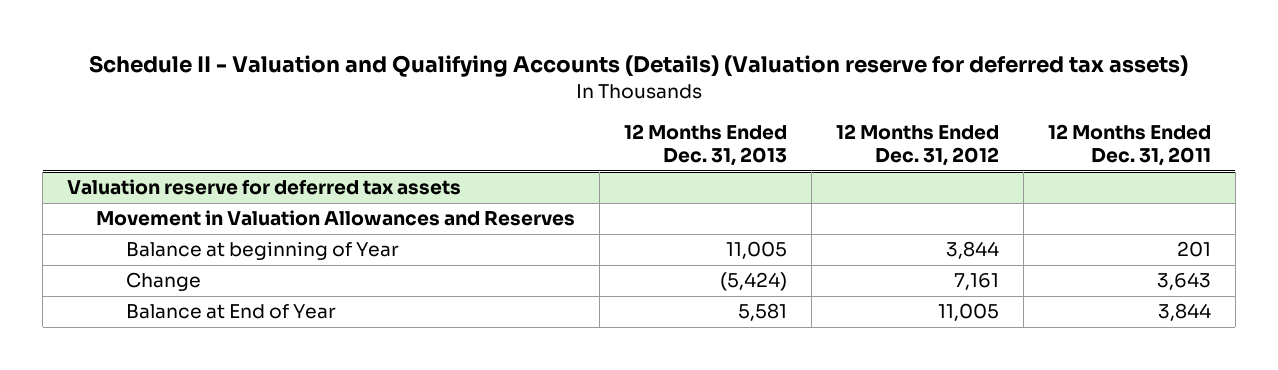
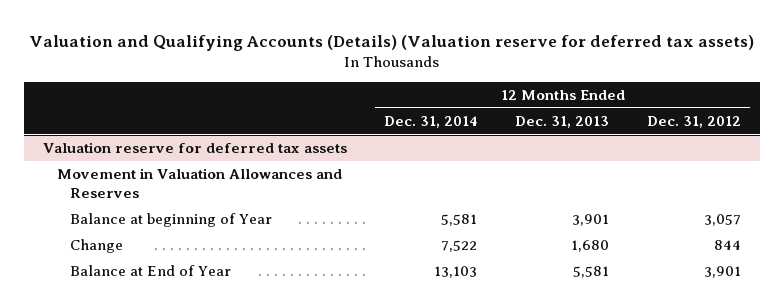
- Schedule II - Valuation and Qualifying Accounts (Details) (Valuation reserve for deferred tax assets)
+ Valuation and Qualifying Accounts (Details) (Valuation reserve for deferred tax assets)
- | 12 Months Ended Dec. 31, 2013 | 12 Months Ended Dec. 31, 2012 | 12 Months Ended Dec. 31, 2011
+ | 12 Months Ended Dec. 31, 2014 | 12 Months Ended Dec. 31, 2013 | 12 Months Ended Dec. 31, 2012
@ Valuation reserve for deferred tax assets
- Balance at beginning of Year | 11,005 | 3,844 | 201
- Change | (5,424) | 7,161 | 3,643
- Balance at End of Year | 5,581 | 11,005 | 3,844
+ Balance at beginning of Year | 5,581 | 3,901 | 3,057
+ Change | 7,522 | 1,680 | 844
+ Balance at End of Year | 13,103 | 5,581 | 3,901

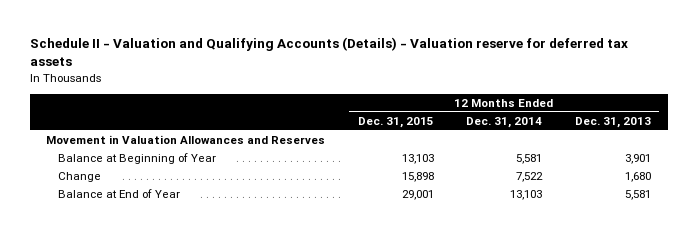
- Valuation and Qualifying Accounts (Details) (Valuation reserve for deferred tax assets)
+ Schedule II - Valuation and Qualifying Accounts (Details) - Valuation reserve for deferred tax assets
- | 12 Months Ended Dec. 31, 2014 | 12 Months Ended Dec. 31, 2013 | 12 Months Ended Dec. 31, 2012
+ | 12 Months Ended Dec. 31, 2015 | 12 Months Ended Dec. 31, 2014 | 12 Months Ended Dec. 31, 2013
- Valuation reserve for deferred tax assets
- Balance at beginning of Year | 5,581 | 3,901 | 3,057
+ Balance at Beginning of Year | 13,103 | 5,581 | 3,901

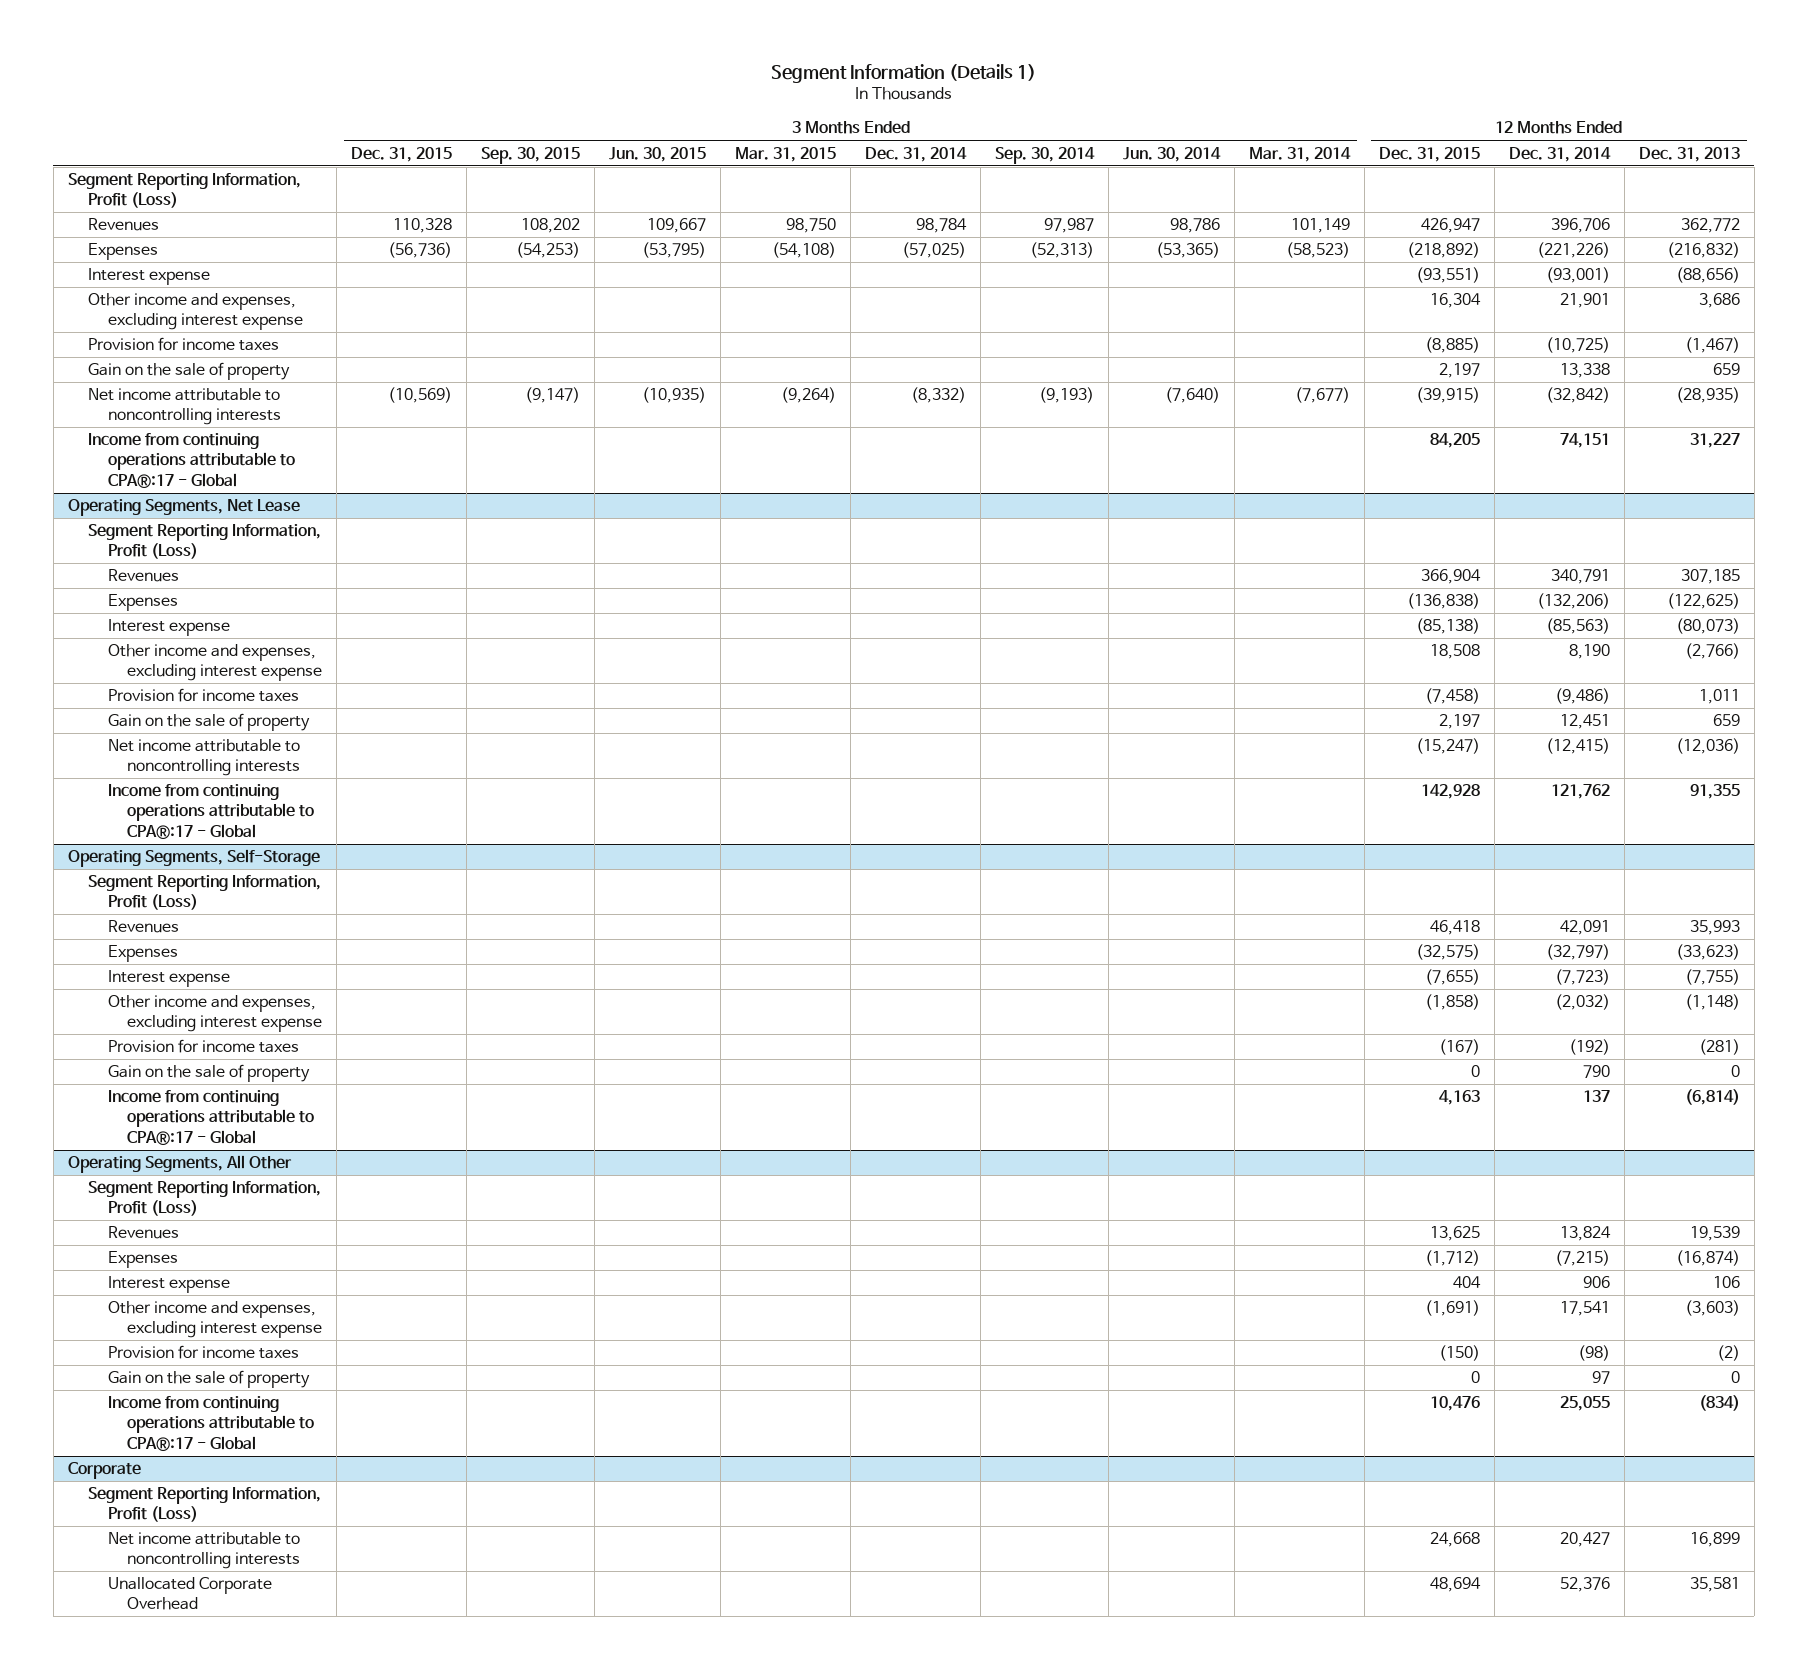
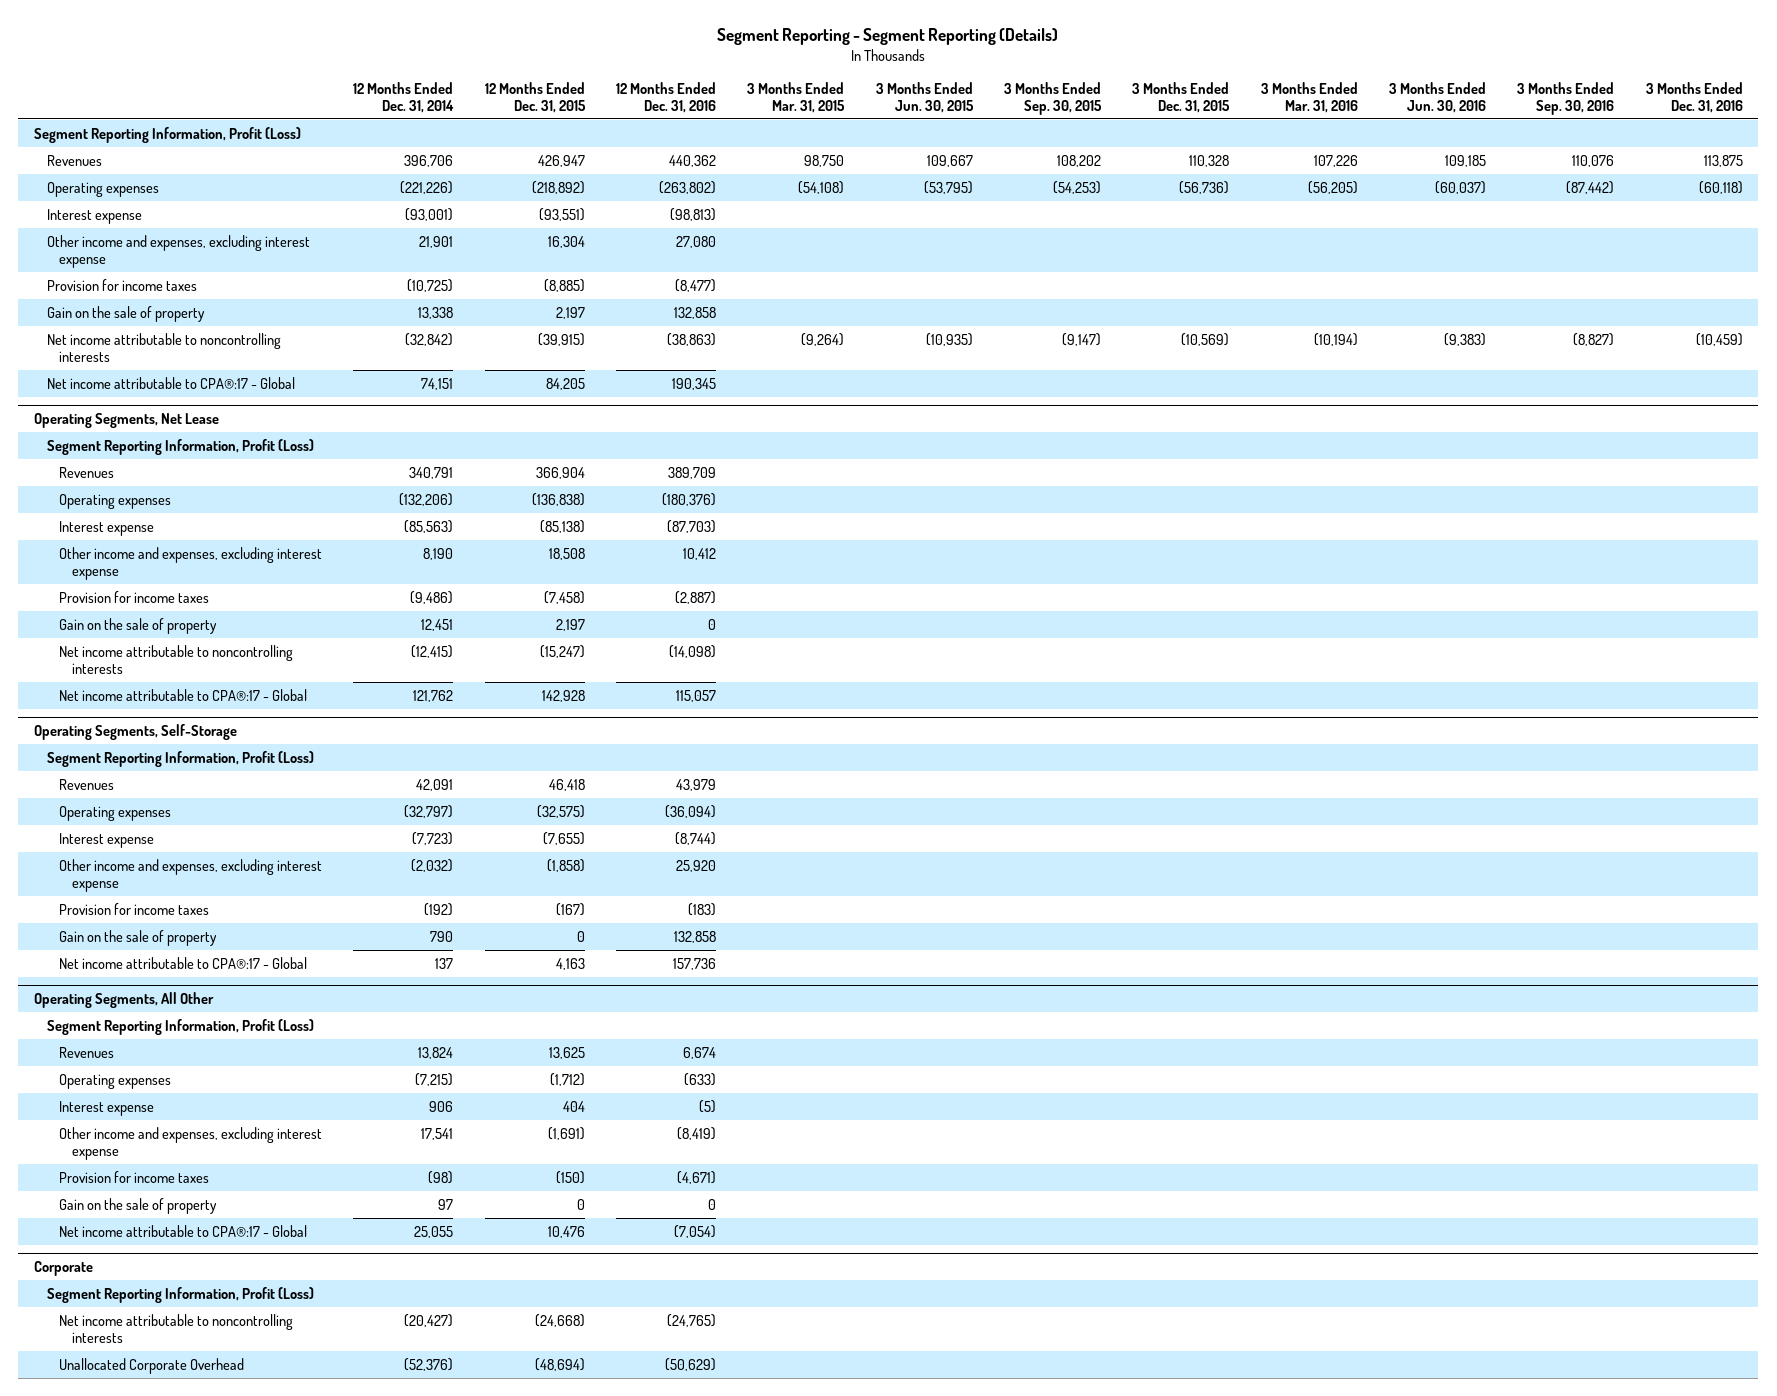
- Segment Information (Details 1)
+ Segment Reporting - Segment Reporting (Details)
- | 3 Months Ended Dec. 31, 2015 | 3 Months Ended Sep. 30, 2015 | 3 Months Ended Jun. 30, 2015 | 3 Months Ended Mar. 31, 2015 | 3 Months Ended Dec. 31, 2014 | 3 Months Ended Sep. 30, 2014 | 3 Months Ended Jun. 30, 2014 | 3 Months Ended Mar. 31, 2014 | 12 Months Ended Dec. 31, 2015 | 12 Months Ended Dec. 31, 2014 | 12 Months Ended Dec. 31, 2013
+ | 12 Months Ended Dec. 31, 2014 | 12 Months Ended Dec. 31, 2015 | 12 Months Ended Dec. 31, 2016 | 3 Months Ended Mar. 31, 2015 | 3 Months Ended Jun. 30, 2015 | 3 Months Ended Sep. 30, 2015 | 3 Months Ended Dec. 31, 2015 | 3 Months Ended Mar. 31, 2016 | 3 Months Ended Jun. 30, 2016 | 3 Months Ended Sep. 30, 2016 | 3 Months Ended Dec. 31, 2016
- Expenses | (56,736) | (54,253) | (53,795) | (54,108) | (57,025) | (52,313) | (53,365) | (58,523) | (218,892) | (221,226) | (216,832)
+ Operating expenses | (221,226) | (218,892) | (263,802) | (54,108) | (53,795) | (54,253) | (56,736) | (56,205) | (60,037) | (87,442) | (60,118)
- Income from continuing operations attributable to CPA®:17 - Global | | | | | | | | | 84,205 | 74,151 | 31,227
+ Net income attributable to CPA®:17 - Global | 74,151 | 84,205 | 190,345 | | | | | | | |
@ Operating Segments, Net Lease
- Expenses | | | | | | | | | (136,838) | (132,206) | (122,625)
+ Operating expenses | (132,206) | (136,838) | (180,376) | | | | | | | |
- Income from continuing operations attributable to CPA®:17 - Global | | | | | | | | | 142,928 | 121,762 | 91,355
+ Net income attributable to CPA®:17 - Global | 121,762 | 142,928 | 115,057 | | | | | | | |
@ Operating Segments, Self-Storage
- Expenses | | | | | | | | | (32,575) | (32,797) | (33,623)
+ Operating expenses | (32,797) | (32,575) | (36,094) | | | | | | | |
- Income from continuing operations attributable to CPA®:17 - Global | | | | | | | | | 4,163 | 137 | (6,814)
+ Net income attributable to CPA®:17 - Global | 137 | 4,163 | 157,736 | | | | | | | |
@ Operating Segments, All Other
- Expenses | | | | | | | | | (1,712) | (7,215) | (16,874)
+ Operating expenses | (7,215) | (1,712) | (633) | | | | | | | |
- Income from continuing operations attributable to CPA®:17 - Global | | | | | | | | | 10,476 | 25,055 | (834)
+ Net income attributable to CPA®:17 - Global | 25,055 | 10,476 | (7,054) | | | | | | | |
@ Corporate
- Net income attributable to noncontrolling interests | | | | | | | | | 24,668 | 20,427 | 16,899
- Unallocated Corporate Overhead | | | | | | | | | 48,694 | 52,376 | 35,581
+ Net income attributable to noncontrolling interests | (20,427) | (24,668) | (24,765) | | | | | | | |
+ Unallocated Corporate Overhead | (52,376) | (48,694) | (50,629) | | | | | | | |

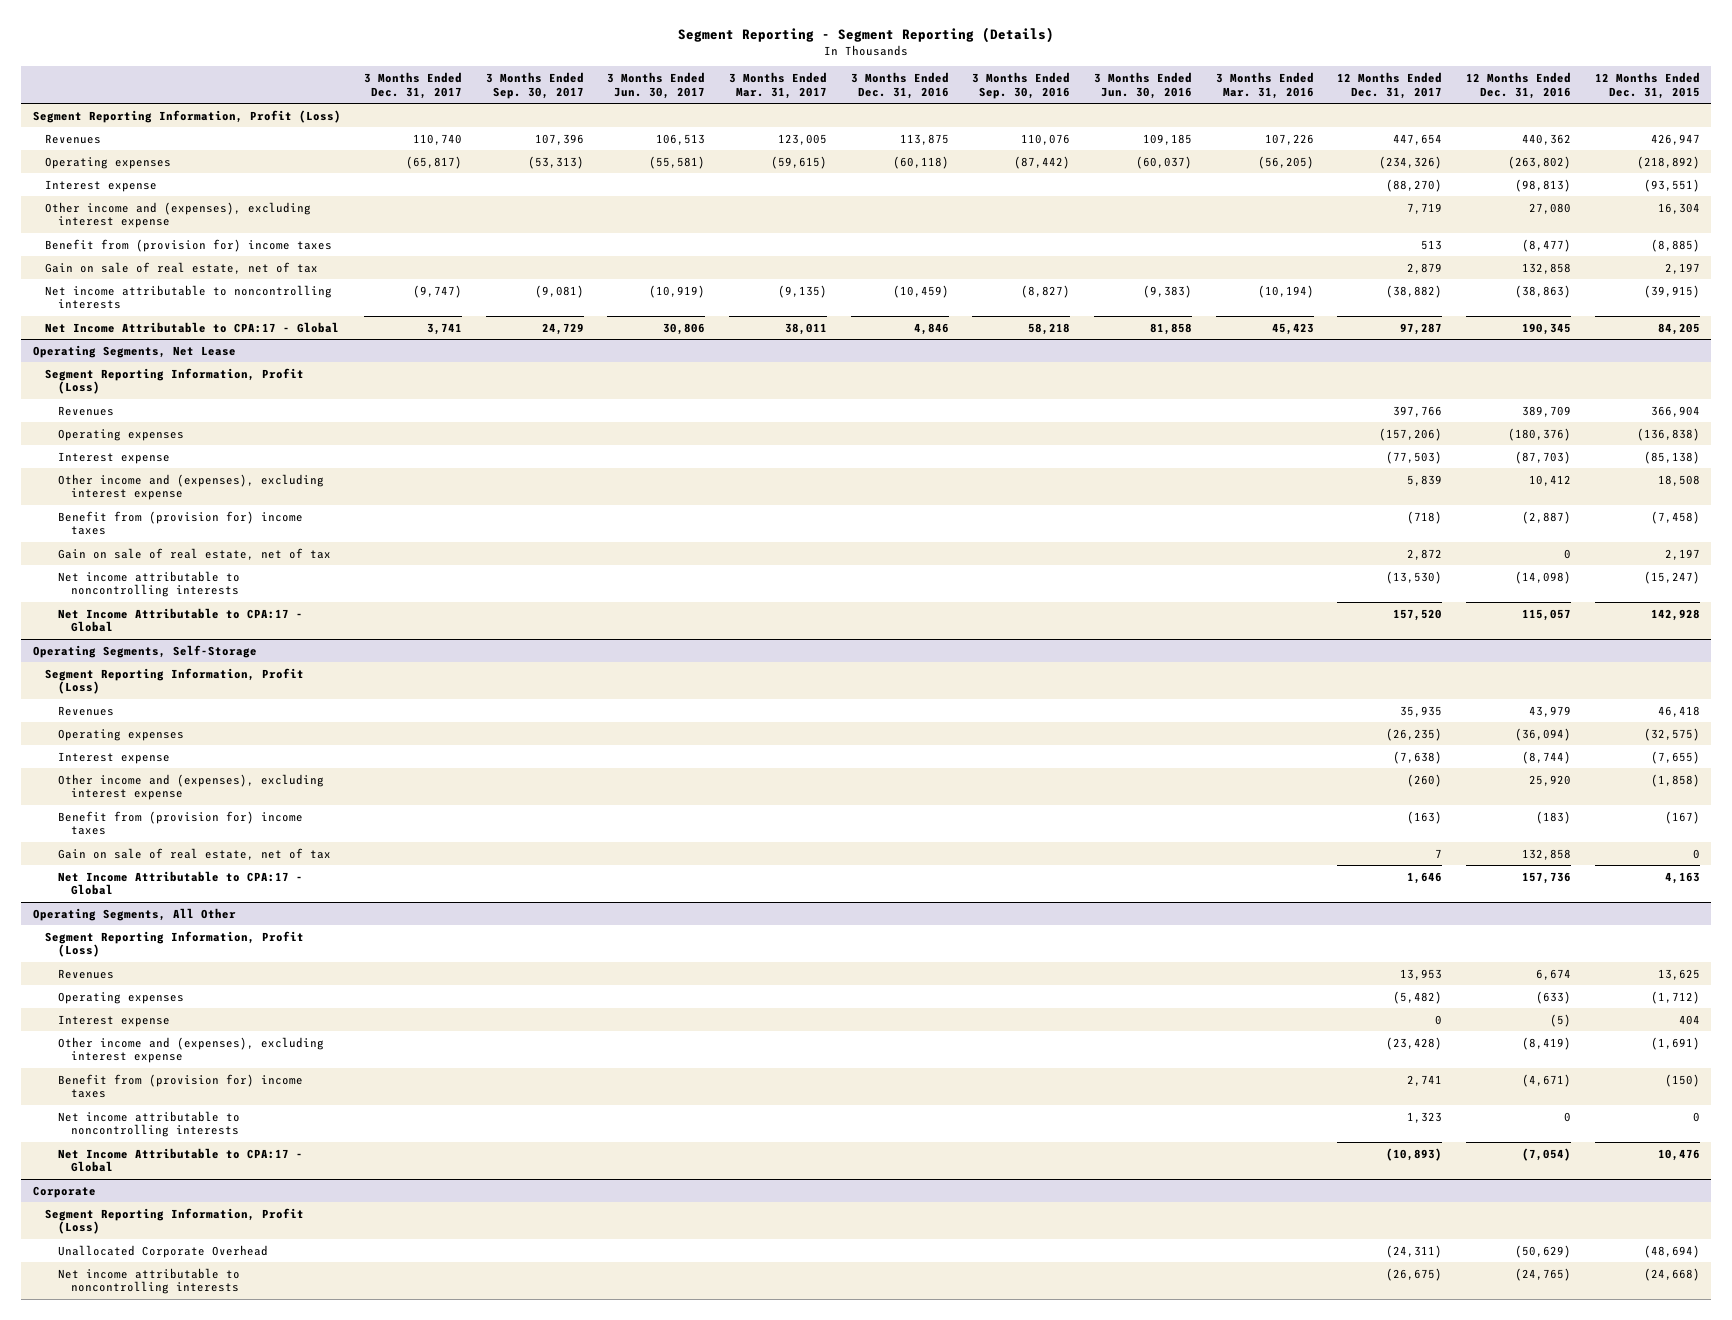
- | 12 Months Ended Dec. 31, 2014 | 12 Months Ended Dec. 31, 2015 | 12 Months Ended Dec. 31, 2016 | 3 Months Ended Mar. 31, 2015 | 3 Months Ended Jun. 30, 2015 | 3 Months Ended Sep. 30, 2015 | 3 Months Ended Dec. 31, 2015 | 3 Months Ended Mar. 31, 2016 | 3 Months Ended Jun. 30, 2016 | 3 Months Ended Sep. 30, 2016 | 3 Months Ended Dec. 31, 2016
+ | 3 Months Ended Dec. 31, 2017 | 3 Months Ended Sep. 30, 2017 | 3 Months Ended Jun. 30, 2017 | 3 Months Ended Mar. 31, 2017 | 3 Months Ended Dec. 31, 2016 | 3 Months Ended Sep. 30, 2016 | 3 Months Ended Jun. 30, 2016 | 3 Months Ended Mar. 31, 2016 | 12 Months Ended Dec. 31, 2017 | 12 Months Ended Dec. 31, 2016 | 12 Months Ended Dec. 31, 2015
- Other income and expenses, excluding interest expense | 21,901 | 16,304 | 27,080 | | | | | | | |
- Provision for income taxes | (10,725) | (8,885) | (8,477) | | | | | | | |
- Gain on the sale of property | 13,338 | 2,197 | 132,858 | | | | | | | |
+ Other income and (expenses), excluding interest expense | | | | | | | | | 7,719 | 27,080 | 16,304
+ Benefit from (provision for) income taxes | | | | | | | | | 513 | (8,477) | (8,885)
+ Gain on sale of real estate, net of tax | | | | | | | | | 2,879 | 132,858 | 2,197
- Net income attributable to CPA®:17 - Global | 74,151 | 84,205 | 190,345 | | | | | | | |
+ Net Income Attributable to CPA:17 - Global | 3,741 | 24,729 | 30,806 | 38,011 | 4,846 | 58,218 | 81,858 | 45,423 | 97,287 | 190,345 | 84,205
@ Operating Segments, Net Lease
- Other income and expenses, excluding interest expense | 8,190 | 18,508 | 10,412 | | | | | | | |
- Provision for income taxes | (9,486) | (7,458) | (2,887) | | | | | | | |
- Gain on the sale of property | 12,451 | 2,197 | 0 | | | | | | | |
+ Other income and (expenses), excluding interest expense | | | | | | | | | 5,839 | 10,412 | 18,508
+ Benefit from (provision for) income taxes | | | | | | | | | (718) | (2,887) | (7,458)
+ Gain on sale of real estate, net of tax | | | | | | | | | 2,872 | 0 | 2,197
- Net income attributable to CPA®:17 - Global | 121,762 | 142,928 | 115,057 | | | | | | | |
+ Net Income Attributable to CPA:17 - Global | | | | | | | | | 157,520 | 115,057 | 142,928
@ Operating Segments, Self-Storage
- Other income and expenses, excluding interest expense | (2,032) | (1,858) | 25,920 | | | | | | | |
- Provision for income taxes | (192) | (167) | (183) | | | | | | | |
- Gain on the sale of property | 790 | 0 | 132,858 | | | | | | | |
- Net income attributable to CPA®:17 - Global | 137 | 4,163 | 157,736 | | | | | | | |
+ Other income and (expenses), excluding interest expense | | | | | | | | | (260) | 25,920 | (1,858)
+ Benefit from (provision for) income taxes | | | | | | | | | (163) | (183) | (167)
+ Gain on sale of real estate, net of tax | | | | | | | | | 7 | 132,858 | 0
+ Net Income Attributable to CPA:17 - Global | | | | | | | | | 1,646 | 157,736 | 4,163
@ Operating Segments, All Other
- Other income and expenses, excluding interest expense | 17,541 | (1,691) | (8,419) | | | | | | | |
- Provision for income taxes | (98) | (150) | (4,671) | | | | | | | |
- Gain on the sale of property | 97 | 0 | 0 | | | | | | | |
- Net income attributable to CPA®:17 - Global | 25,055 | 10,476 | (7,054) | | | | | | | |
+ Other income and (expenses), excluding interest expense | | | | | | | | | (23,428) | (8,419) | (1,691)
+ Benefit from (provision for) income taxes | | | | | | | | | 2,741 | (4,671) | (150)
+ Net income attributable to noncontrolling interests | | | | | | | | | 1,323 | 0 | 0
+ Net Income Attributable to CPA:17 - Global | | | | | | | | | (10,893) | (7,054) | 10,476
@ Corporate
moved down: Net income attributable to noncontrolling interests | | | | | | | | | (26,675) | (24,765) | (24,668)

